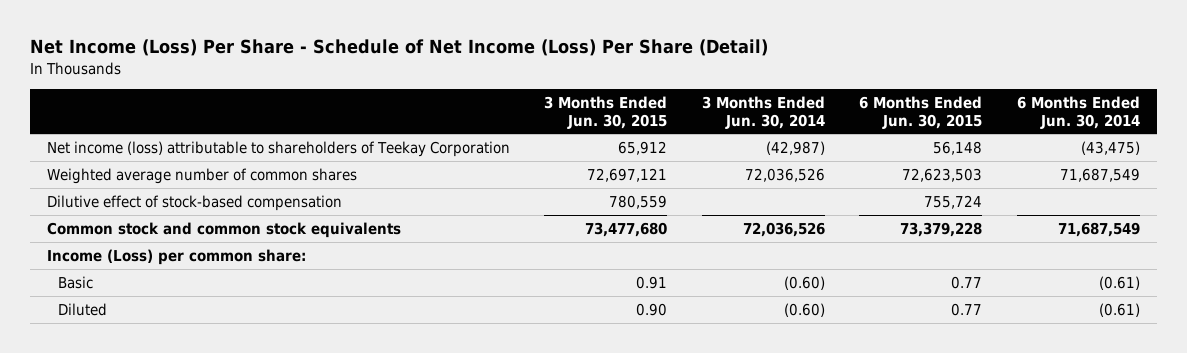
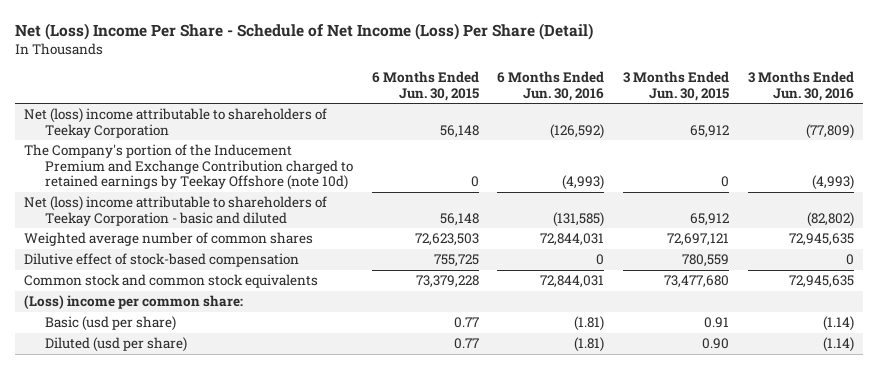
- Net Income (Loss) Per Share - Schedule of Net Income (Loss) Per Share (Detail)
+ Net (Loss) Income Per Share - Schedule of Net Income (Loss) Per Share (Detail)
- | 3 Months Ended Jun. 30, 2015 | 3 Months Ended Jun. 30, 2014 | 6 Months Ended Jun. 30, 2015 | 6 Months Ended Jun. 30, 2014
+ | 6 Months Ended Jun. 30, 2015 | 6 Months Ended Jun. 30, 2016 | 3 Months Ended Jun. 30, 2015 | 3 Months Ended Jun. 30, 2016
- Net income (loss) attributable to shareholders of Teekay Corporation | 65,912 | (42,987) | 56,148 | (43,475)
+ Net (loss) income attributable to shareholders of Teekay Corporation | 56,148 | (126,592) | 65,912 | (77,809)
+ The Company's portion of the Inducement Premium and Exchange Contribution charged to retained earnings by Teekay Offshore (note 10d) | 0 | (4,993) | 0 | (4,993)
+ Net (loss) income attributable to shareholders of Teekay Corporation - basic and diluted | 56,148 | (131,585) | 65,912 | (82,802)
- Dilutive effect of stock-based compensation | 780,559 | | 755,724 |
+ Dilutive effect of stock-based compensation | 755,725 | 0 | 780,559 | 0
- Income (Loss) per common share:
- Basic | 0.91 | (0.60) | 0.77 | (0.61)
- Diluted | 0.90 | (0.60) | 0.77 | (0.61)
+ (Loss) income per common share:
+ Basic (usd per share) | 0.77 | (1.81) | 0.91 | (1.14)
+ Diluted (usd per share) | 0.77 | (1.81) | 0.90 | (1.14)

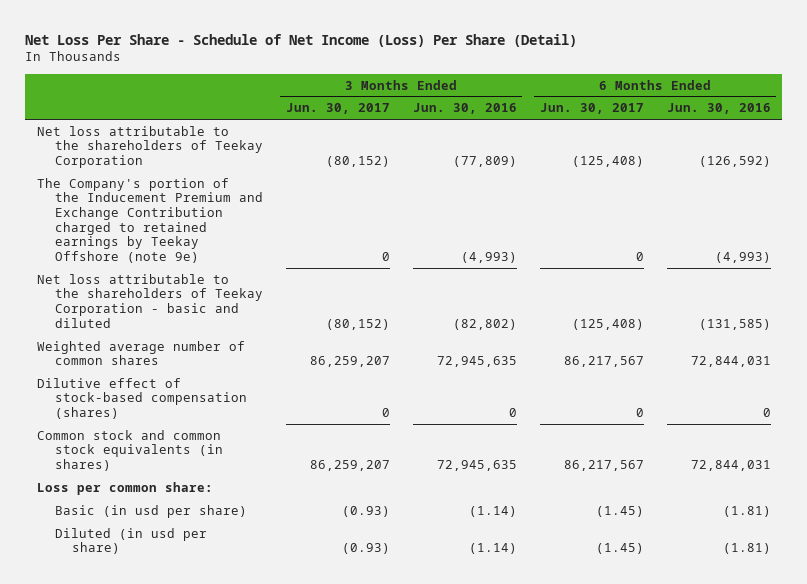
- Net (Loss) Income Per Share - Schedule of Net Income (Loss) Per Share (Detail)
+ Net Loss Per Share - Schedule of Net Income (Loss) Per Share (Detail)
- | 6 Months Ended Jun. 30, 2015 | 6 Months Ended Jun. 30, 2016 | 3 Months Ended Jun. 30, 2015 | 3 Months Ended Jun. 30, 2016
+ | 3 Months Ended Jun. 30, 2017 | 3 Months Ended Jun. 30, 2016 | 6 Months Ended Jun. 30, 2017 | 6 Months Ended Jun. 30, 2016
- Net (loss) income attributable to shareholders of Teekay Corporation | 56,148 | (126,592) | 65,912 | (77,809)
- The Company's portion of the Inducement Premium and Exchange Contribution charged to retained earnings by Teekay Offshore (note 10d) | 0 | (4,993) | 0 | (4,993)
- Net (loss) income attributable to shareholders of Teekay Corporation - basic and diluted | 56,148 | (131,585) | 65,912 | (82,802)
+ Net loss attributable to the shareholders of Teekay Corporation | (80,152) | (77,809) | (125,408) | (126,592)
+ The Company's portion of the Inducement Premium and Exchange Contribution charged to retained earnings by Teekay Offshore (note 9e) | 0 | (4,993) | 0 | (4,993)
+ Net loss attributable to the shareholders of Teekay Corporation - basic and diluted | (80,152) | (82,802) | (125,408) | (131,585)
- Dilutive effect of stock-based compensation | 755,725 | 0 | 780,559 | 0
- Common stock and common stock equivalents | 73,379,228 | 72,844,031 | 73,477,680 | 72,945,635
- (Loss) income per common share:
- Basic (usd per share) | 0.77 | (1.81) | 0.91 | (1.14)
- Diluted (usd per share) | 0.77 | (1.81) | 0.90 | (1.14)
+ Dilutive effect of stock-based compensation (shares) | 0 | 0 | 0 | 0
+ Common stock and common stock equivalents (in shares) | 86,259,207 | 72,945,635 | 86,217,567 | 72,844,031
+ Loss per common share:
+ Basic (in usd per share) | (0.93) | (1.14) | (1.45) | (1.81)
+ Diluted (in usd per share) | (0.93) | (1.14) | (1.45) | (1.81)

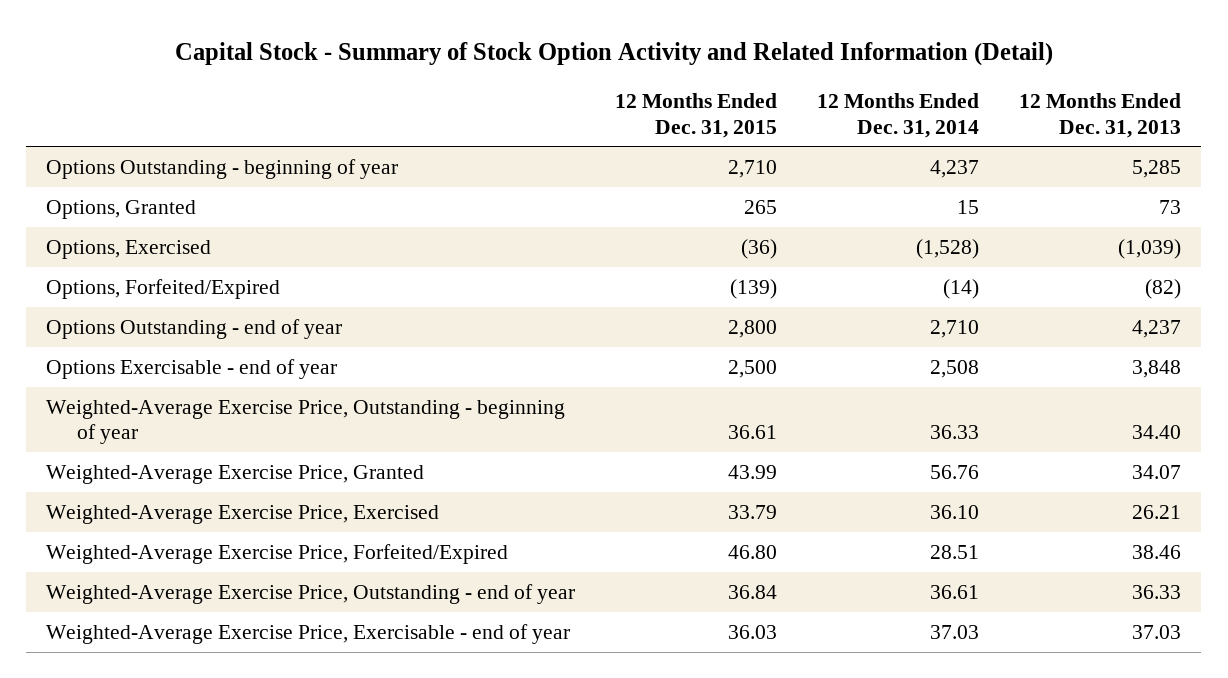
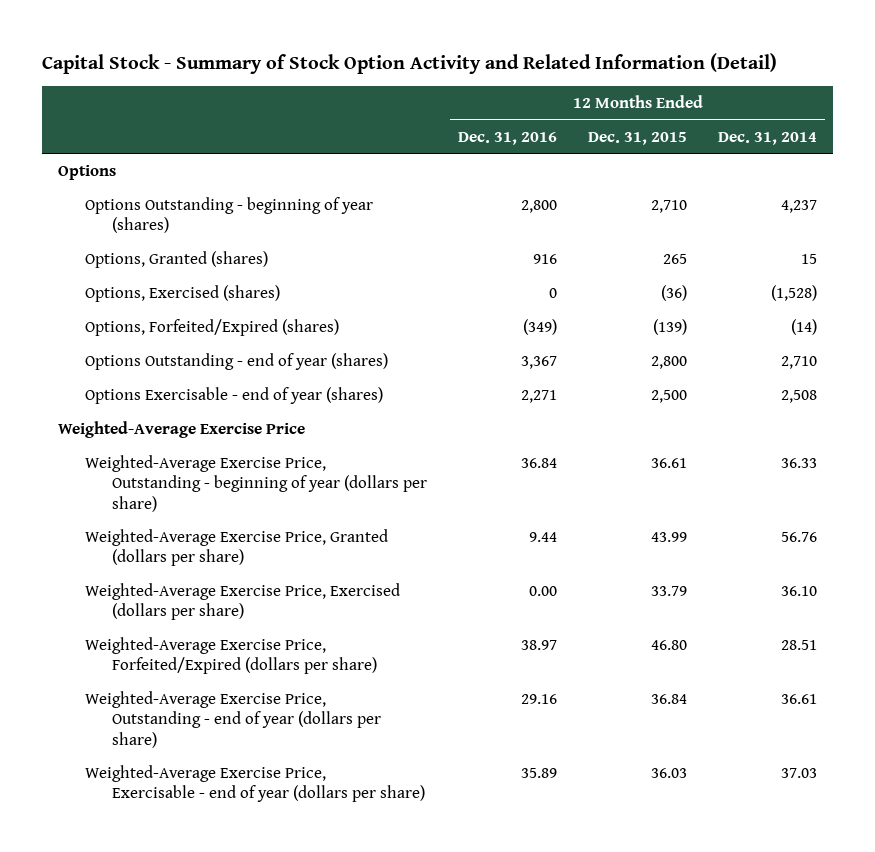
- | 12 Months Ended Dec. 31, 2015 | 12 Months Ended Dec. 31, 2014 | 12 Months Ended Dec. 31, 2013
+ | 12 Months Ended Dec. 31, 2016 | 12 Months Ended Dec. 31, 2015 | 12 Months Ended Dec. 31, 2014
- Options Outstanding - beginning of year | 2,710 | 4,237 | 5,285
- Options, Granted | 265 | 15 | 73
- Options, Exercised | (36) | (1,528) | (1,039)
- Options, Forfeited/Expired | (139) | (14) | (82)
- Options Outstanding - end of year | 2,800 | 2,710 | 4,237
- Options Exercisable - end of year | 2,500 | 2,508 | 3,848
- Weighted-Average Exercise Price, Outstanding - beginning of year | 36.61 | 36.33 | 34.40
- Weighted-Average Exercise Price, Granted | 43.99 | 56.76 | 34.07
- Weighted-Average Exercise Price, Exercised | 33.79 | 36.10 | 26.21
- Weighted-Average Exercise Price, Forfeited/Expired | 46.80 | 28.51 | 38.46
- Weighted-Average Exercise Price, Outstanding - end of year | 36.84 | 36.61 | 36.33
- Weighted-Average Exercise Price, Exercisable - end of year | 36.03 | 37.03 | 37.03
+ Options
+ Options Outstanding - beginning of year (shares) | 2,800 | 2,710 | 4,237
+ Options, Granted (shares) | 916 | 265 | 15
+ Options, Exercised (shares) | 0 | (36) | (1,528)
+ Options, Forfeited/Expired (shares) | (349) | (139) | (14)
+ Options Outstanding - end of year (shares) | 3,367 | 2,800 | 2,710
+ Options Exercisable - end of year (shares) | 2,271 | 2,500 | 2,508
+ Weighted-Average Exercise Price
+ Weighted-Average Exercise Price, Outstanding - beginning of year (dollars per share) | 36.84 | 36.61 | 36.33
+ Weighted-Average Exercise Price, Granted (dollars per share) | 9.44 | 43.99 | 56.76
+ Weighted-Average Exercise Price, Exercised (dollars per share) | 0.00 | 33.79 | 36.10
+ Weighted-Average Exercise Price, Forfeited/Expired (dollars per share) | 38.97 | 46.80 | 28.51
+ Weighted-Average Exercise Price, Outstanding - end of year (dollars per share) | 29.16 | 36.84 | 36.61
+ Weighted-Average Exercise Price, Exercisable - end of year (dollars per share) | 35.89 | 36.03 | 37.03

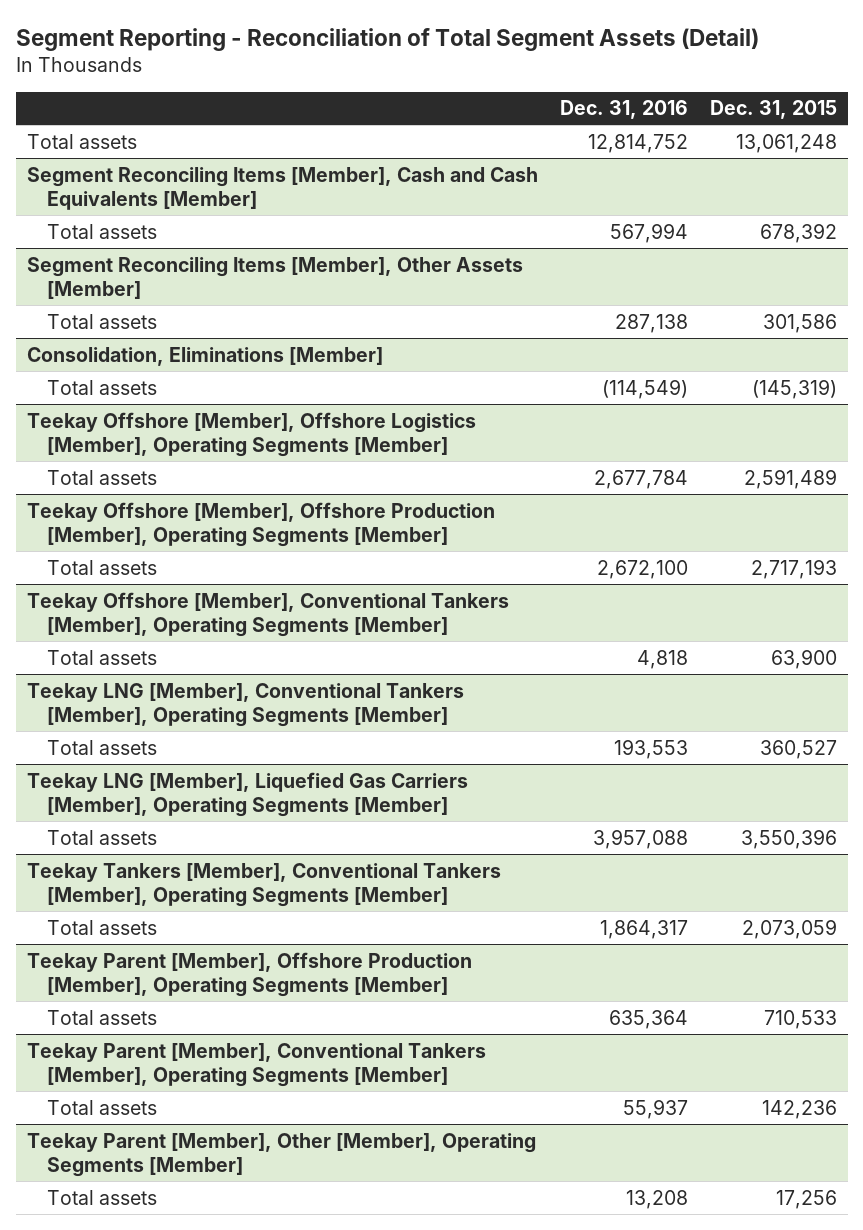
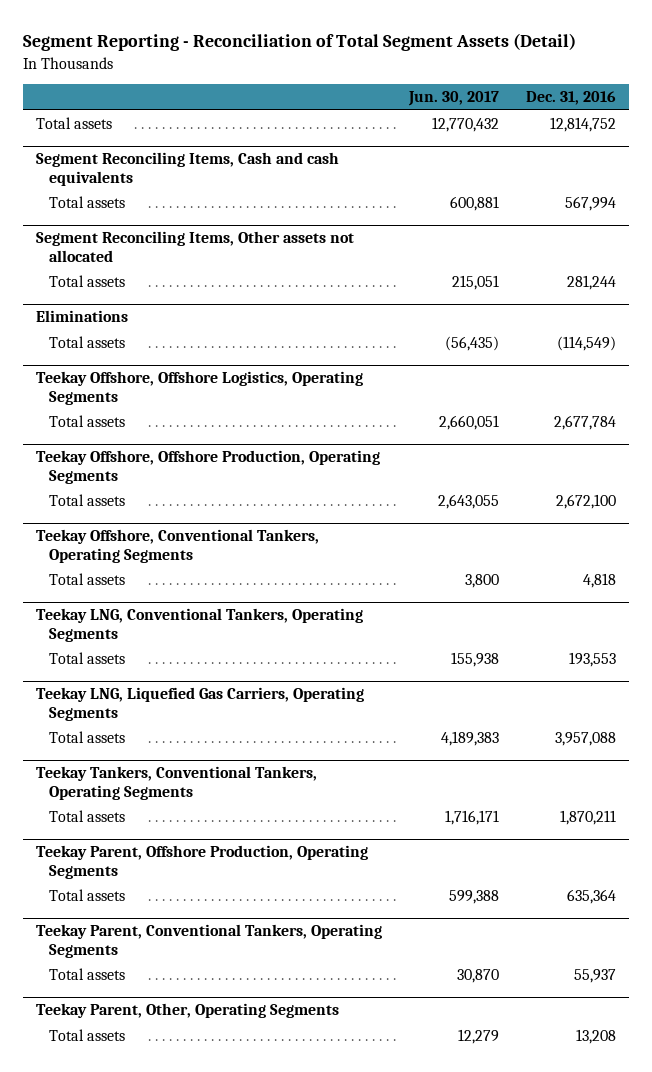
- | Dec. 31, 2016 | Dec. 31, 2015
+ | Jun. 30, 2017 | Dec. 31, 2016
- Segment Reconciling Items [Member], Cash and Cash Equivalents [Member]
+ Segment Reconciling Items, Cash and cash equivalents
- Segment Reconciling Items [Member], Other Assets [Member]
- Total assets | 287,138 | 301,586
- Consolidation, Eliminations [Member]
+ Segment Reconciling Items, Other assets not allocated
+ Total assets | 215,051 | 281,244
+ Eliminations
- Teekay Offshore [Member], Offshore Logistics [Member], Operating Segments [Member]
+ Teekay Offshore, Offshore Logistics, Operating Segments
- Teekay Offshore [Member], Offshore Production [Member], Operating Segments [Member]
+ Teekay Offshore, Offshore Production, Operating Segments
- Teekay Offshore [Member], Conventional Tankers [Member], Operating Segments [Member]
+ Teekay Offshore, Conventional Tankers, Operating Segments
- Teekay LNG [Member], Conventional Tankers [Member], Operating Segments [Member]
+ Teekay LNG, Conventional Tankers, Operating Segments
- Teekay LNG [Member], Liquefied Gas Carriers [Member], Operating Segments [Member]
+ Teekay LNG, Liquefied Gas Carriers, Operating Segments
- Teekay Tankers [Member], Conventional Tankers [Member], Operating Segments [Member]
- Total assets | 1,864,317 | 2,073,059
- Teekay Parent [Member], Offshore Production [Member], Operating Segments [Member]
+ Teekay Tankers, Conventional Tankers, Operating Segments
+ Total assets | 1,716,171 | 1,870,211
+ Teekay Parent, Offshore Production, Operating Segments
- Teekay Parent [Member], Conventional Tankers [Member], Operating Segments [Member]
+ Teekay Parent, Conventional Tankers, Operating Segments
- Teekay Parent [Member], Other [Member], Operating Segments [Member]
+ Teekay Parent, Other, Operating Segments

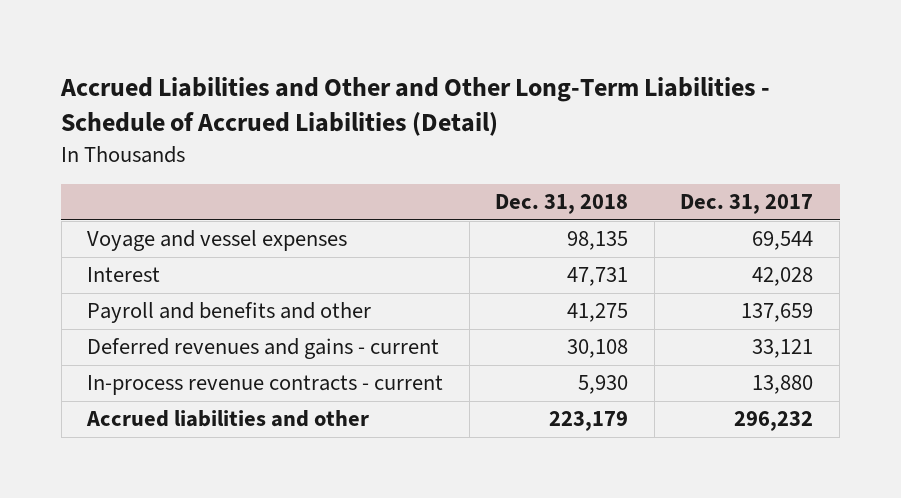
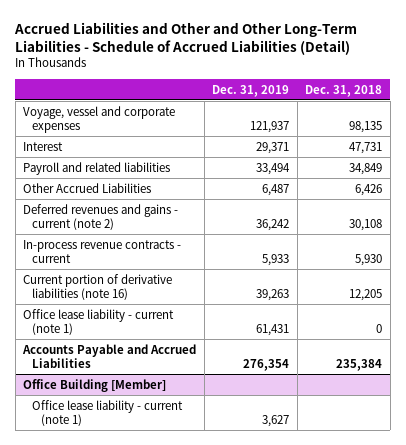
- | Dec. 31, 2018 | Dec. 31, 2017
+ | Dec. 31, 2019 | Dec. 31, 2018
- Voyage and vessel expenses | 98,135 | 69,544
+ Voyage, vessel and corporate expenses | 121,937 | 98,135
- Payroll and benefits and other | 41,275 | 137,659
- Deferred revenues and gains - current | 30,108 | 33,121
+ Payroll and related liabilities | 33,494 | 34,849
+ Other Accrued Liabilities | 6,487 | 6,426
+ Deferred revenues and gains - current (note 2) | 36,242 | 30,108
- Accrued liabilities and other | 223,179 | 296,232
+ Current portion of derivative liabilities (note 16) | 39,263 | 12,205
+ Office lease liability - current (note 1) | 61,431 | 0
+ Accounts Payable and Accrued Liabilities | 276,354 | 235,384
+ Office Building [Member]
+ Office lease liability - current (note 1) | 3,627 |

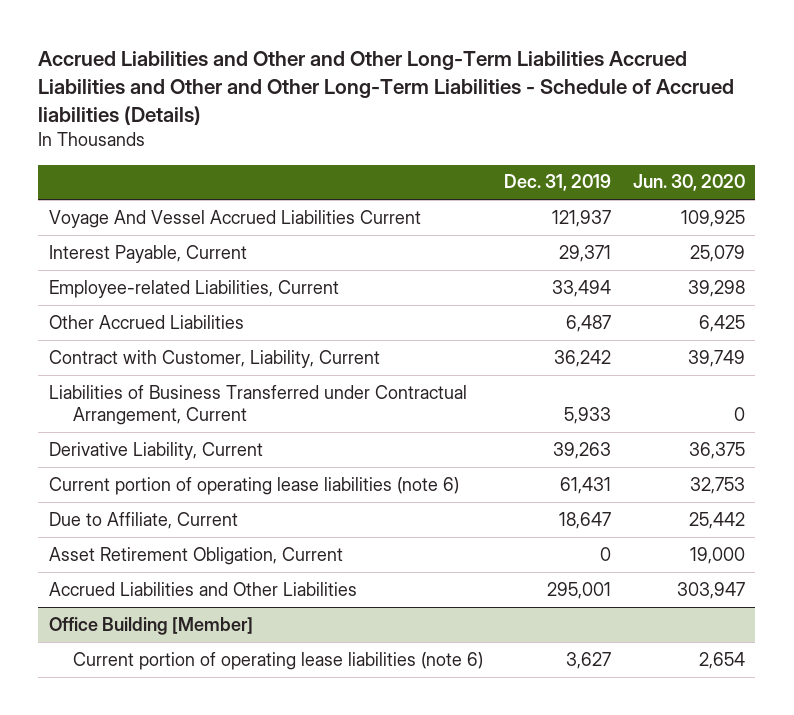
- Accrued Liabilities and Other and Other Long-Term Liabilities - Schedule of Accrued Liabilities (Detail)
+ Accrued Liabilities and Other and Other Long-Term Liabilities Accrued Liabilities and Other and Other Long-Term Liabilities - Schedule of Accrued liabilities (Details)
- | Dec. 31, 2019 | Dec. 31, 2018
+ | Dec. 31, 2019 | Jun. 30, 2020
- Voyage, vessel and corporate expenses | 121,937 | 98,135
- Interest | 29,371 | 47,731
- Payroll and related liabilities | 33,494 | 34,849
+ Voyage And Vessel Accrued Liabilities Current | 121,937 | 109,925
+ Interest Payable, Current | 29,371 | 25,079
+ Employee-related Liabilities, Current | 33,494 | 39,298
- Deferred revenues and gains - current (note 2) | 36,242 | 30,108
- In-process revenue contracts - current | 5,933 | 5,930
- Current portion of derivative liabilities (note 16) | 39,263 | 12,205
- Office lease liability - current (note 1) | 61,431 | 0
- Accounts Payable and Accrued Liabilities | 276,354 | 235,384
+ Contract with Customer, Liability, Current | 36,242 | 39,749
+ Liabilities of Business Transferred under Contractual Arrangement, Current | 5,933 | 0
+ Derivative Liability, Current | 39,263 | 36,375
+ Current portion of operating lease liabilities (note 6) | 61,431 | 32,753
+ Due to Affiliate, Current | 18,647 | 25,442
+ Asset Retirement Obligation, Current | 0 | 19,000
+ Accrued Liabilities and Other Liabilities | 295,001 | 303,947
@ Office Building [Member]
- Office lease liability - current (note 1) | 3,627 |
+ Current portion of operating lease liabilities (note 6) | 3,627 | 2,654

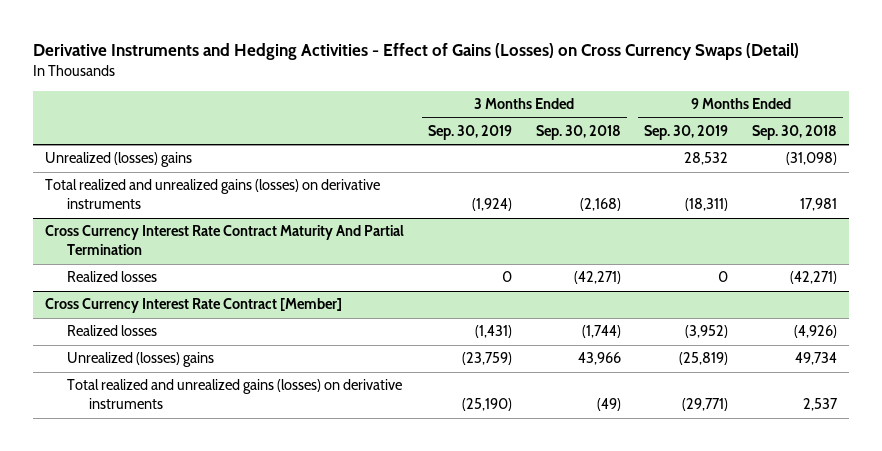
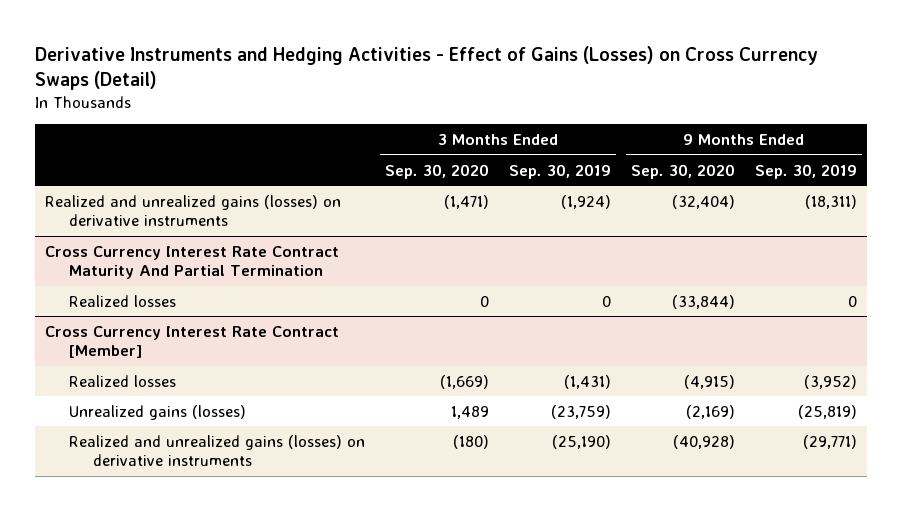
- | 3 Months Ended Sep. 30, 2019 | 3 Months Ended Sep. 30, 2018 | 9 Months Ended Sep. 30, 2019 | 9 Months Ended Sep. 30, 2018
+ | 3 Months Ended Sep. 30, 2020 | 3 Months Ended Sep. 30, 2019 | 9 Months Ended Sep. 30, 2020 | 9 Months Ended Sep. 30, 2019
- Unrealized (losses) gains | | | 28,532 | (31,098)
- Total realized and unrealized gains (losses) on derivative instruments | (1,924) | (2,168) | (18,311) | 17,981
+ Realized and unrealized gains (losses) on derivative instruments | (1,471) | (1,924) | (32,404) | (18,311)
@ Cross Currency Interest Rate Contract [Member]
- Unrealized (losses) gains | (23,759) | 43,966 | (25,819) | 49,734
- Total realized and unrealized gains (losses) on derivative instruments | (25,190) | (49) | (29,771) | 2,537
+ Unrealized gains (losses) | 1,489 | (23,759) | (2,169) | (25,819)
+ Realized and unrealized gains (losses) on derivative instruments | (180) | (25,190) | (40,928) | (29,771)

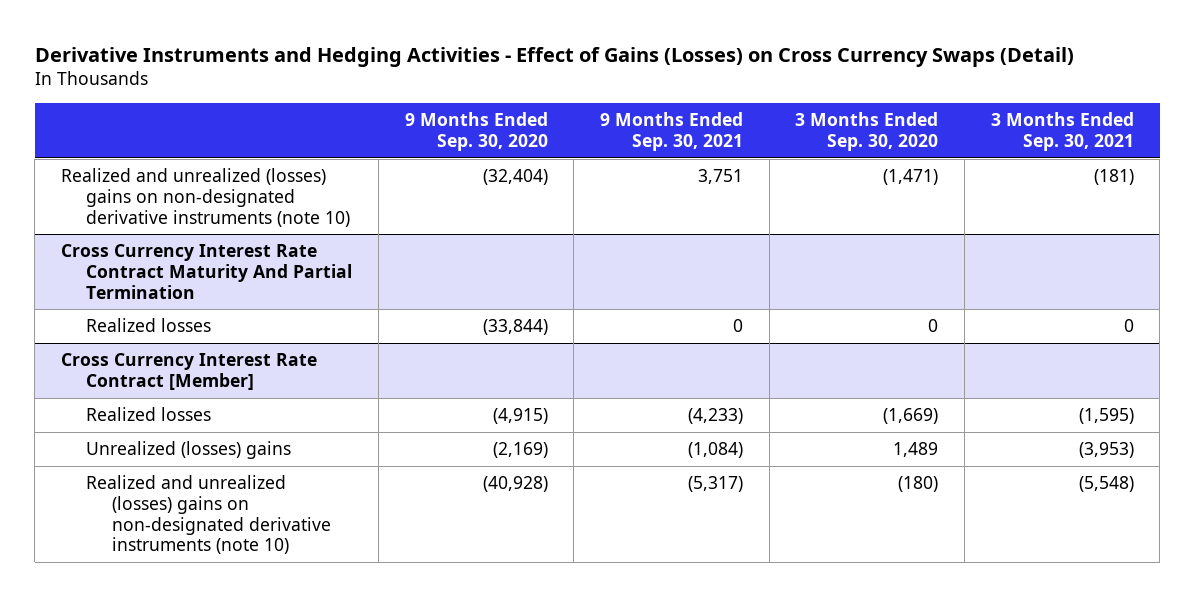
- | 3 Months Ended Sep. 30, 2020 | 3 Months Ended Sep. 30, 2019 | 9 Months Ended Sep. 30, 2020 | 9 Months Ended Sep. 30, 2019
+ | 9 Months Ended Sep. 30, 2020 | 9 Months Ended Sep. 30, 2021 | 3 Months Ended Sep. 30, 2020 | 3 Months Ended Sep. 30, 2021
- Realized and unrealized gains (losses) on derivative instruments | (1,471) | (1,924) | (32,404) | (18,311)
+ Realized and unrealized (losses) gains on non-designated derivative instruments (note 10) | (32,404) | 3,751 | (1,471) | (181)
@ Cross Currency Interest Rate Contract [Member]
- Unrealized gains (losses) | 1,489 | (23,759) | (2,169) | (25,819)
- Realized and unrealized gains (losses) on derivative instruments | (180) | (25,190) | (40,928) | (29,771)
+ Unrealized (losses) gains | (2,169) | (1,084) | 1,489 | (3,953)
+ Realized and unrealized (losses) gains on non-designated derivative instruments (note 10) | (40,928) | (5,317) | (180) | (5,548)

